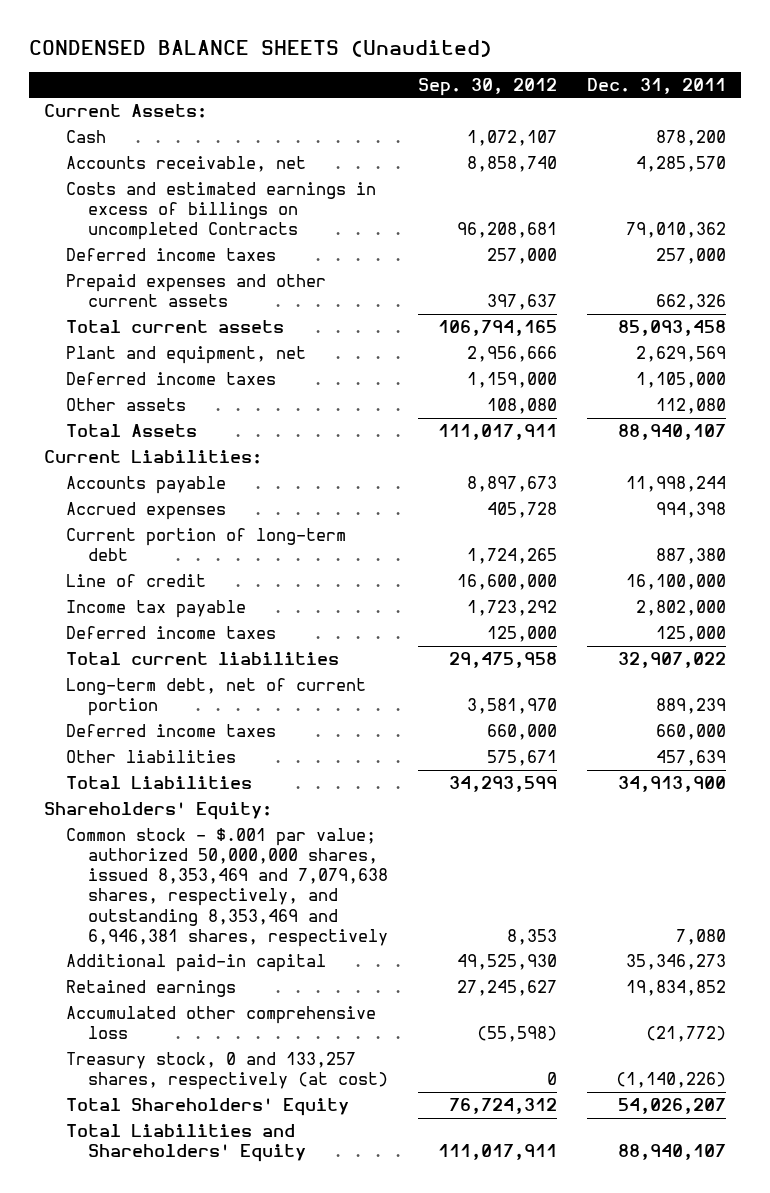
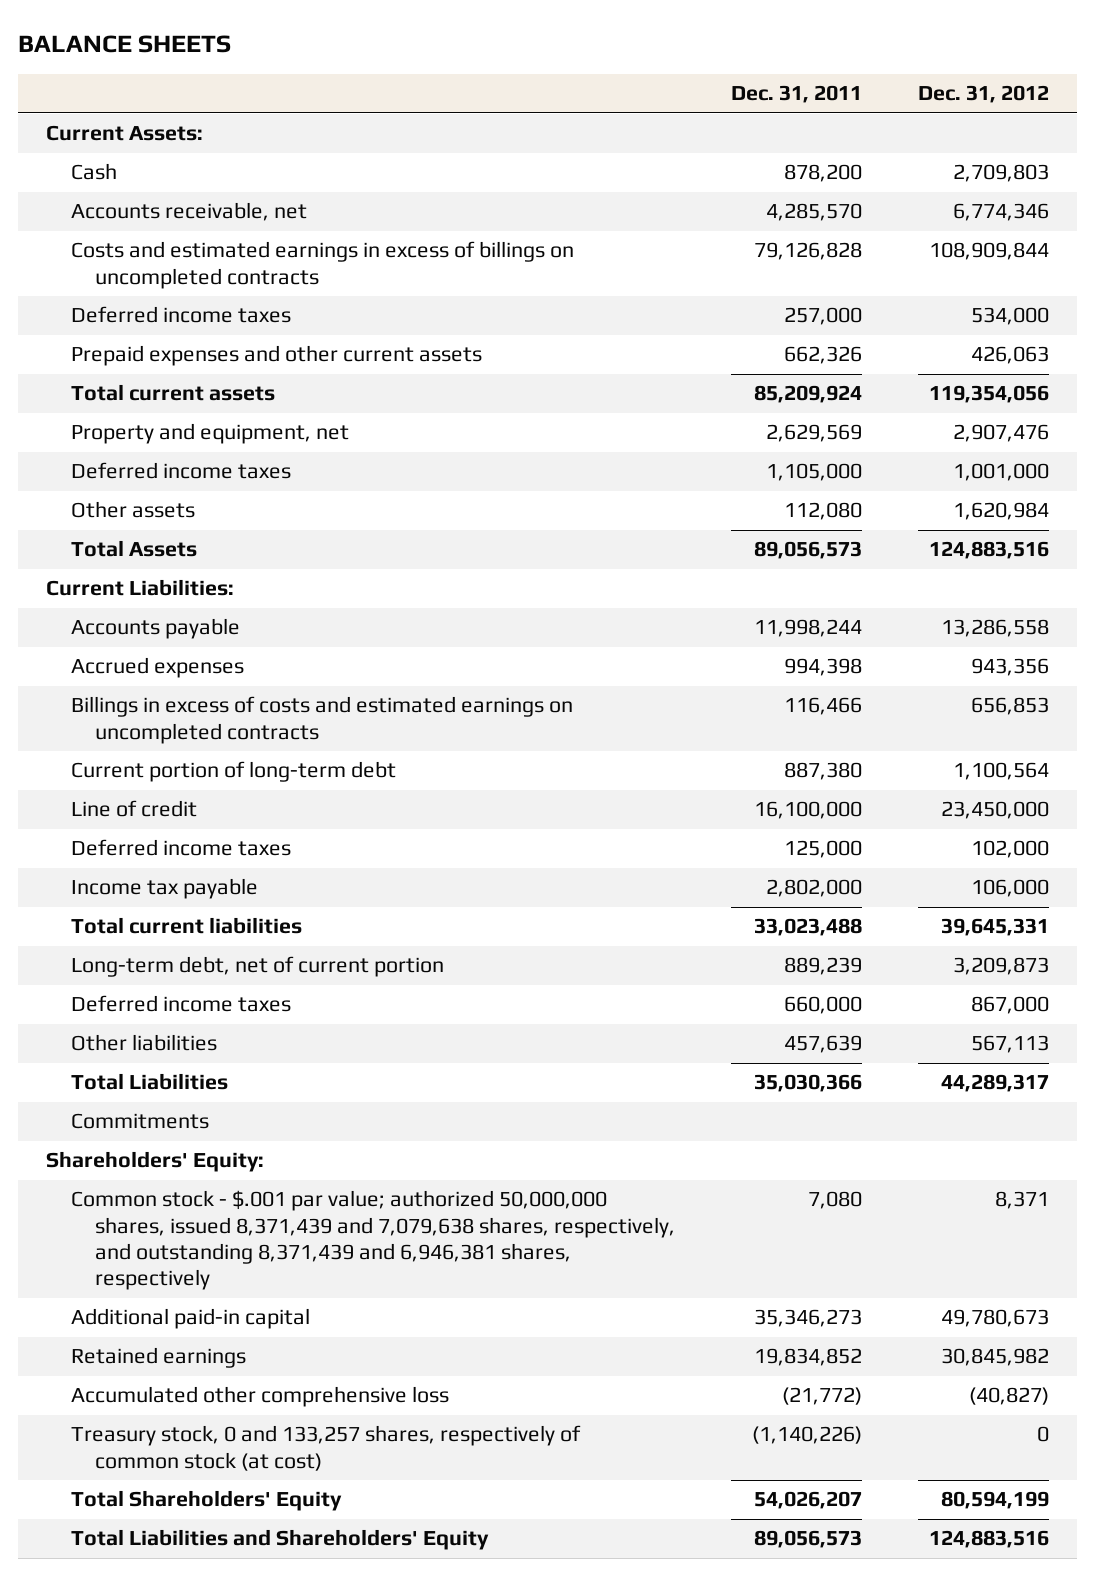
- CONDENSED BALANCE SHEETS (Unaudited)
+ BALANCE SHEETS
- | Sep. 30, 2012 | Dec. 31, 2011
+ | Dec. 31, 2011 | Dec. 31, 2012
- Costs and estimated earnings in excess of billings on uncompleted Contracts | 96,208,681 | 79,010,362
+ Costs and estimated earnings in excess of billings on uncompleted contracts | 79,126,828 | 108,909,844
- Total current assets | 106,794,165 | 85,093,458
- Plant and equipment, net | 2,956,666 | 2,629,569
+ Total current assets | 85,209,924 | 119,354,056
+ Property and equipment, net | 2,629,569 | 2,907,476
- Total Assets | 111,017,911 | 88,940,107
+ Total Assets | 89,056,573 | 124,883,516
+ Billings in excess of costs and estimated earnings on uncompleted contracts | 116,466 | 656,853
- Total current liabilities | 29,475,958 | 32,907,022
moved down: Income tax payable | 2,802,000 | 106,000
+ Total current liabilities | 33,023,488 | 39,645,331
- Total Liabilities | 34,293,599 | 34,913,900
+ Total Liabilities | 35,030,366 | 44,289,317
+ Commitments
- Common stock - $.001 par value; authorized 50,000,000 shares, issued 8,353,469 and 7,079,638 shares, respectively, and outstanding 8,353,469 and 6,946,381 shares, respectively | 8,353 | 7,080
+ Common stock - $.001 par value; authorized 50,000,000 shares, issued 8,371,439 and 7,079,638 shares, respectively, and outstanding 8,371,439 and 6,946,381 shares, respectively | 7,080 | 8,371
- Treasury stock, 0 and 133,257 shares, respectively (at cost) | 0 | (1,140,226)
+ Treasury stock, 0 and 133,257 shares, respectively of common stock (at cost) | (1,140,226) | 0
- Total Liabilities and Shareholders' Equity | 111,017,911 | 88,940,107
+ Total Liabilities and Shareholders' Equity | 89,056,573 | 124,883,516

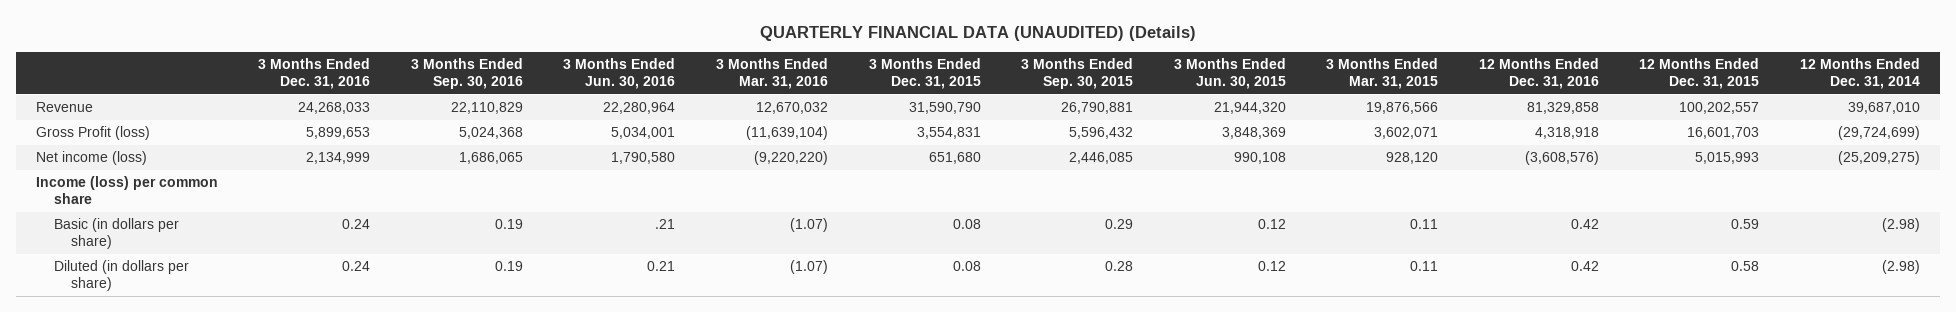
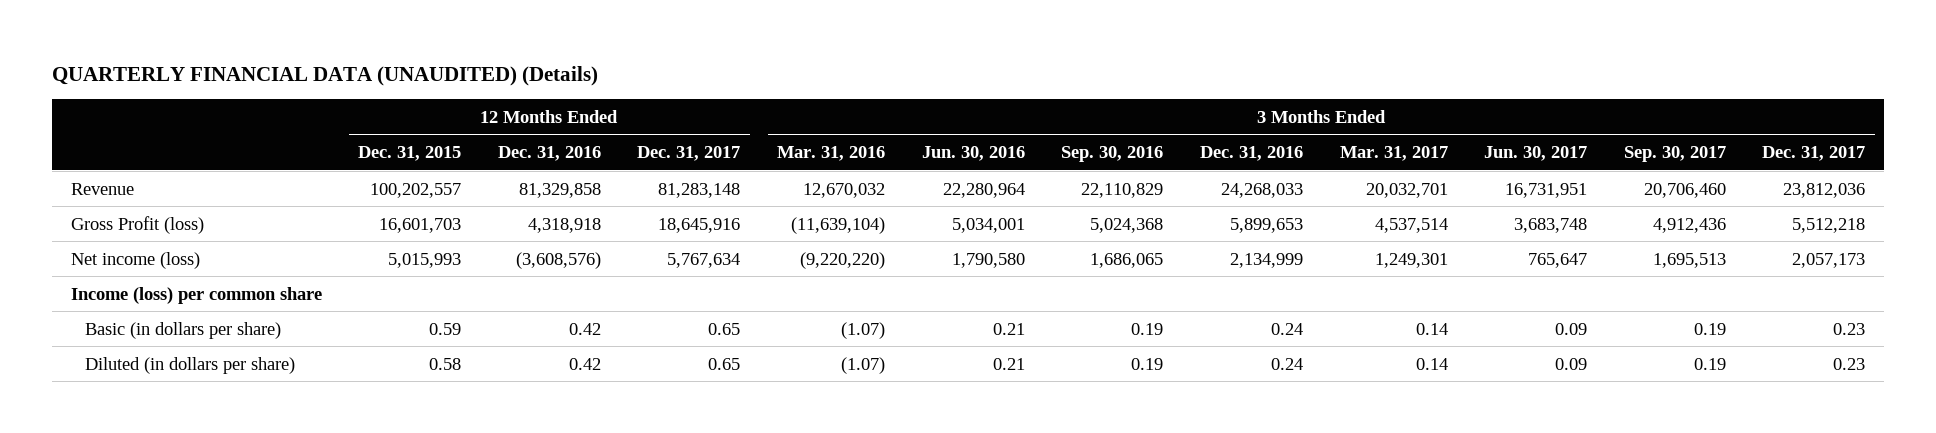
- | 3 Months Ended Dec. 31, 2016 | 3 Months Ended Sep. 30, 2016 | 3 Months Ended Jun. 30, 2016 | 3 Months Ended Mar. 31, 2016 | 3 Months Ended Dec. 31, 2015 | 3 Months Ended Sep. 30, 2015 | 3 Months Ended Jun. 30, 2015 | 3 Months Ended Mar. 31, 2015 | 12 Months Ended Dec. 31, 2016 | 12 Months Ended Dec. 31, 2015 | 12 Months Ended Dec. 31, 2014
+ | 12 Months Ended Dec. 31, 2015 | 12 Months Ended Dec. 31, 2016 | 12 Months Ended Dec. 31, 2017 | 3 Months Ended Mar. 31, 2016 | 3 Months Ended Jun. 30, 2016 | 3 Months Ended Sep. 30, 2016 | 3 Months Ended Dec. 31, 2016 | 3 Months Ended Mar. 31, 2017 | 3 Months Ended Jun. 30, 2017 | 3 Months Ended Sep. 30, 2017 | 3 Months Ended Dec. 31, 2017
- Basic (in dollars per share) | 0.24 | 0.19 | .21 | (1.07) | 0.08 | 0.29 | 0.12 | 0.11 | 0.42 | 0.59 | (2.98)
+ Basic (in dollars per share) | 0.59 | 0.42 | 0.65 | (1.07) | 0.21 | 0.19 | 0.24 | 0.14 | 0.09 | 0.19 | 0.23

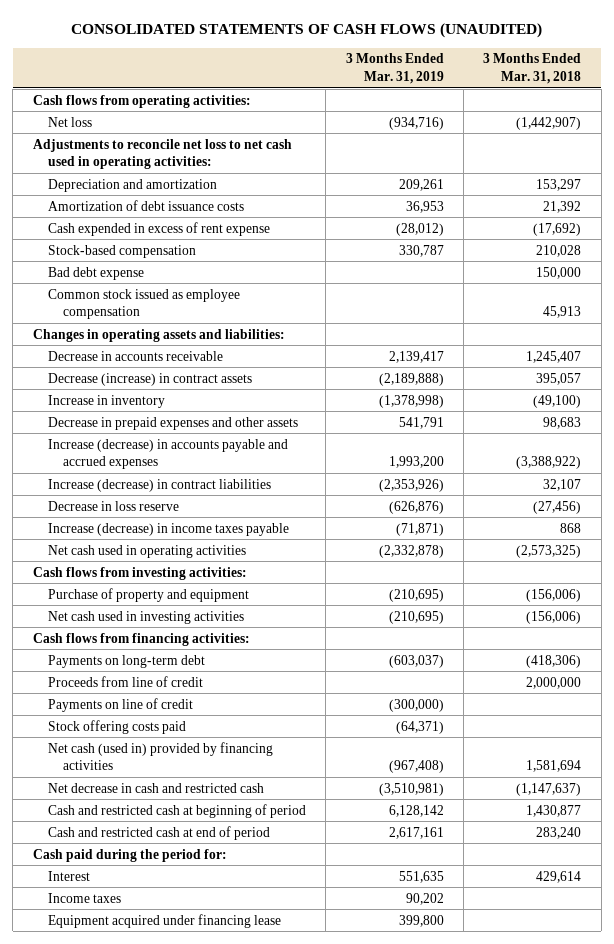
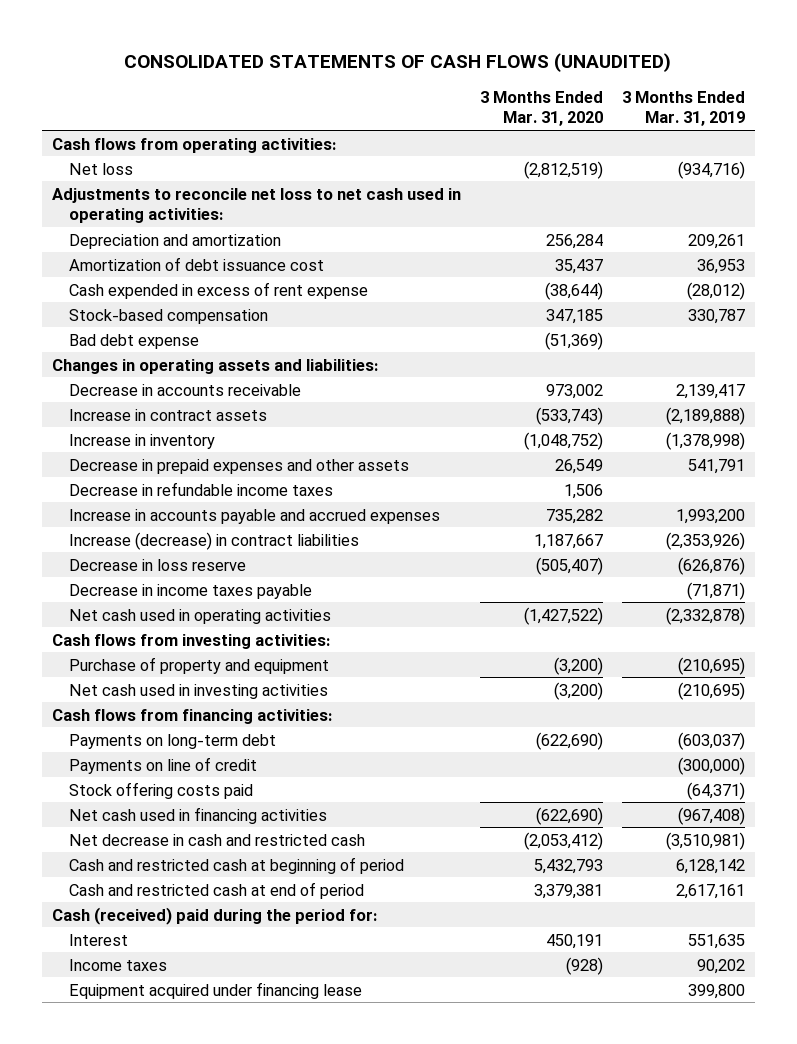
- | 3 Months Ended Mar. 31, 2019 | 3 Months Ended Mar. 31, 2018
+ | 3 Months Ended Mar. 31, 2020 | 3 Months Ended Mar. 31, 2019
- Amortization of debt issuance costs | 36,953 | 21,392
+ Amortization of debt issuance cost | 35,437 | 36,953
- Common stock issued as employee compensation | | 45,913
- Decrease (increase) in contract assets | (2,189,888) | 395,057
+ Increase in contract assets | (533,743) | (2,189,888)
- Increase (decrease) in accounts payable and accrued expenses | 1,993,200 | (3,388,922)
+ Decrease in refundable income taxes | 1,506 |
+ Increase in accounts payable and accrued expenses | 735,282 | 1,993,200
- Increase (decrease) in income taxes payable | (71,871) | 868
+ Decrease in income taxes payable | | (71,871)
- Proceeds from line of credit | | 2,000,000
- Net cash (used in) provided by financing activities | (967,408) | 1,581,694
+ Net cash used in financing activities | (622,690) | (967,408)
- Cash paid during the period for:
+ Cash (received) paid during the period for:

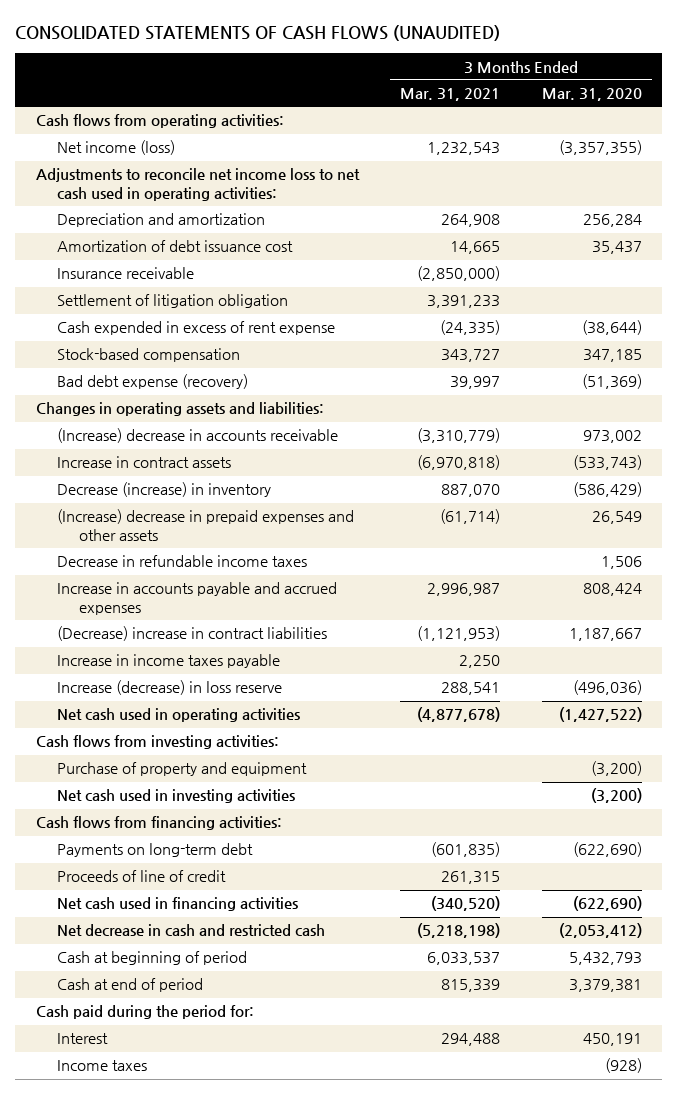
- | 3 Months Ended Mar. 31, 2020 | 3 Months Ended Mar. 31, 2019
+ | 3 Months Ended Mar. 31, 2021 | 3 Months Ended Mar. 31, 2020
- Net loss | (2,812,519) | (934,716)
- Adjustments to reconcile net loss to net cash used in operating activities:
+ Net income (loss) | 1,232,543 | (3,357,355)
+ Adjustments to reconcile net income loss to net cash used in operating activities:
+ Insurance receivable | (2,850,000) |
+ Settlement of litigation obligation | 3,391,233 |
- Bad debt expense | (51,369) |
+ Bad debt expense (recovery) | 39,997 | (51,369)
- Decrease in accounts receivable | 973,002 | 2,139,417
+ (Increase) decrease in accounts receivable | (3,310,779) | 973,002
- Increase in inventory | (1,048,752) | (1,378,998)
- Decrease in prepaid expenses and other assets | 26,549 | 541,791
+ Decrease (increase) in inventory | 887,070 | (586,429)
+ (Increase) decrease in prepaid expenses and other assets | (61,714) | 26,549
- Increase in accounts payable and accrued expenses | 735,282 | 1,993,200
- Increase (decrease) in contract liabilities | 1,187,667 | (2,353,926)
- Decrease in loss reserve | (505,407) | (626,876)
- Decrease in income taxes payable | | (71,871)
+ Increase in accounts payable and accrued expenses | 2,996,987 | 808,424
+ (Decrease) increase in contract liabilities | (1,121,953) | 1,187,667
+ Increase in income taxes payable | 2,250 |
+ Increase (decrease) in loss reserve | 288,541 | (496,036)
- Payments on line of credit | | (300,000)
- Stock offering costs paid | | (64,371)
+ Proceeds of line of credit | 261,315 |
- Cash and restricted cash at beginning of period | 5,432,793 | 6,128,142
- Cash and restricted cash at end of period | 3,379,381 | 2,617,161
- Cash (received) paid during the period for:
+ Cash at beginning of period | 6,033,537 | 5,432,793
+ Cash at end of period | 815,339 | 3,379,381
+ Cash paid during the period for:
- Equipment acquired under financing lease | | 399,800

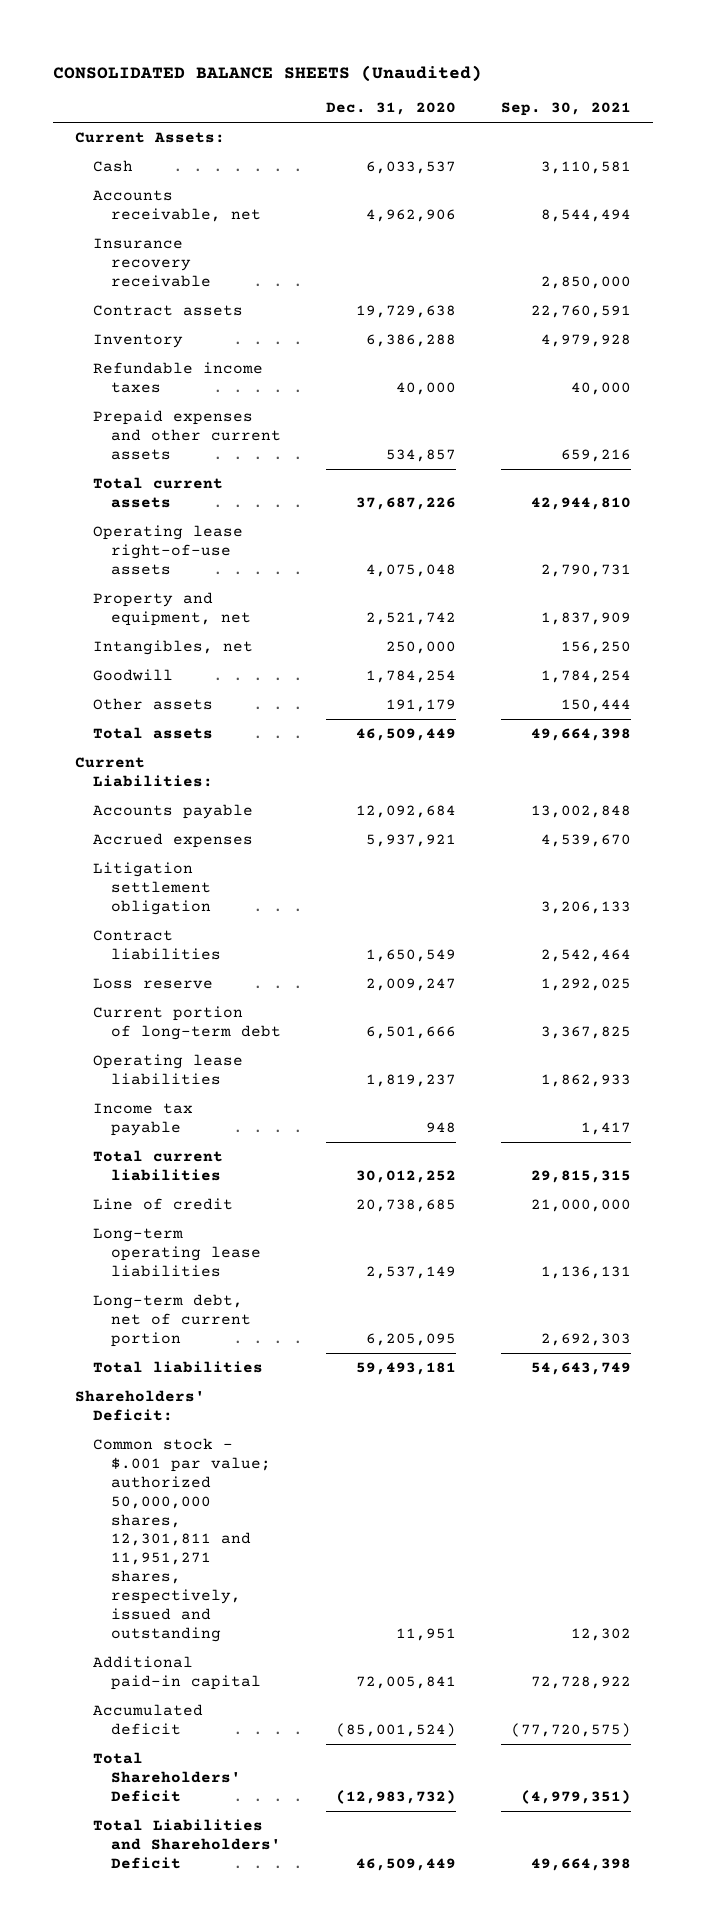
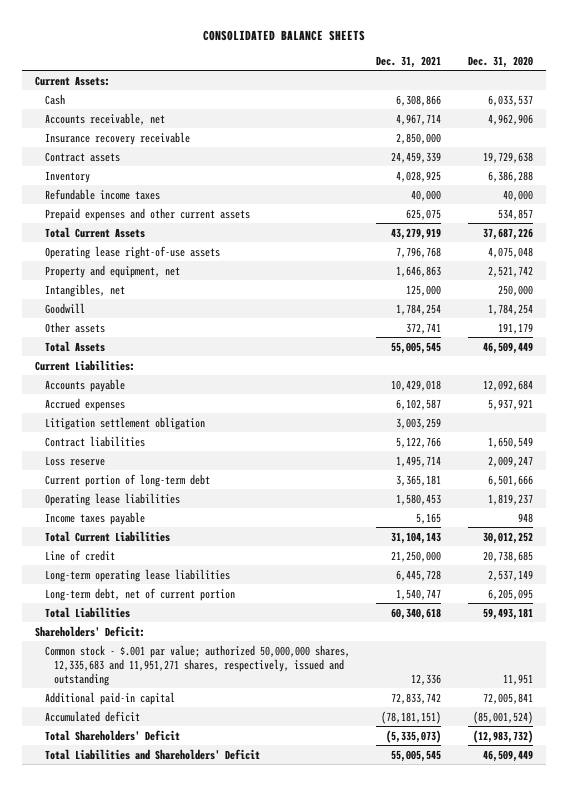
- CONSOLIDATED BALANCE SHEETS (Unaudited)
+ CONSOLIDATED BALANCE SHEETS
- | Dec. 31, 2020 | Sep. 30, 2021
+ | Dec. 31, 2021 | Dec. 31, 2020
- Total current assets | 37,687,226 | 42,944,810
+ Total Current Assets | 43,279,919 | 37,687,226
- Total assets | 46,509,449 | 49,664,398
+ Total Assets | 55,005,545 | 46,509,449
- Income tax payable | 948 | 1,417
- Total current liabilities | 30,012,252 | 29,815,315
+ Income taxes payable | 5,165 | 948
+ Total Current Liabilities | 31,104,143 | 30,012,252
- Total liabilities | 59,493,181 | 54,643,749
+ Total Liabilities | 60,340,618 | 59,493,181
- Common stock - $.001 par value; authorized 50,000,000 shares, 12,301,811 and 11,951,271 shares, respectively, issued and outstanding | 11,951 | 12,302
+ Common stock - $.001 par value; authorized 50,000,000 shares, 12,335,683 and 11,951,271 shares, respectively, issued and outstanding | 12,336 | 11,951

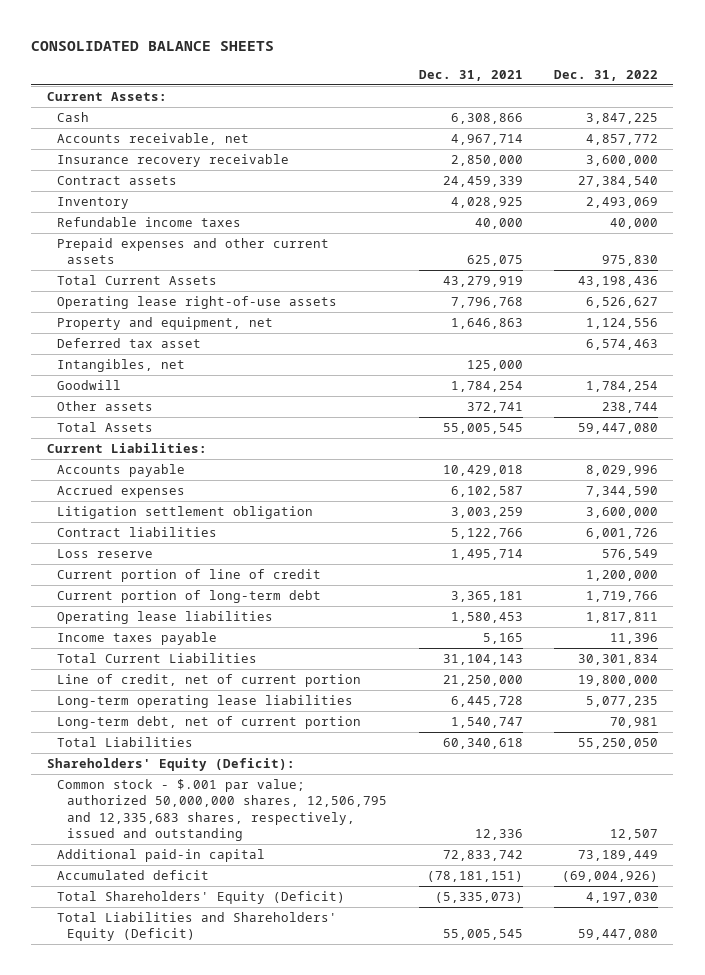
- | Dec. 31, 2021 | Dec. 31, 2020
+ | Dec. 31, 2021 | Dec. 31, 2022
+ Deferred tax asset | | 6,574,463
+ Current portion of line of credit | | 1,200,000
- Line of credit | 21,250,000 | 20,738,685
+ Line of credit, net of current portion | 21,250,000 | 19,800,000
- Shareholders' Deficit:
- Common stock - $.001 par value; authorized 50,000,000 shares, 12,335,683 and 11,951,271 shares, respectively, issued and outstanding | 12,336 | 11,951
+ Shareholders' Equity (Deficit):
+ Common stock - $.001 par value; authorized 50,000,000 shares, 12,506,795 and 12,335,683 shares, respectively, issued and outstanding | 12,336 | 12,507
- Total Shareholders' Deficit | (5,335,073) | (12,983,732)
- Total Liabilities and Shareholders' Deficit | 55,005,545 | 46,509,449
+ Total Shareholders' Equity (Deficit) | (5,335,073) | 4,197,030
+ Total Liabilities and Shareholders' Equity (Deficit) | 55,005,545 | 59,447,080

